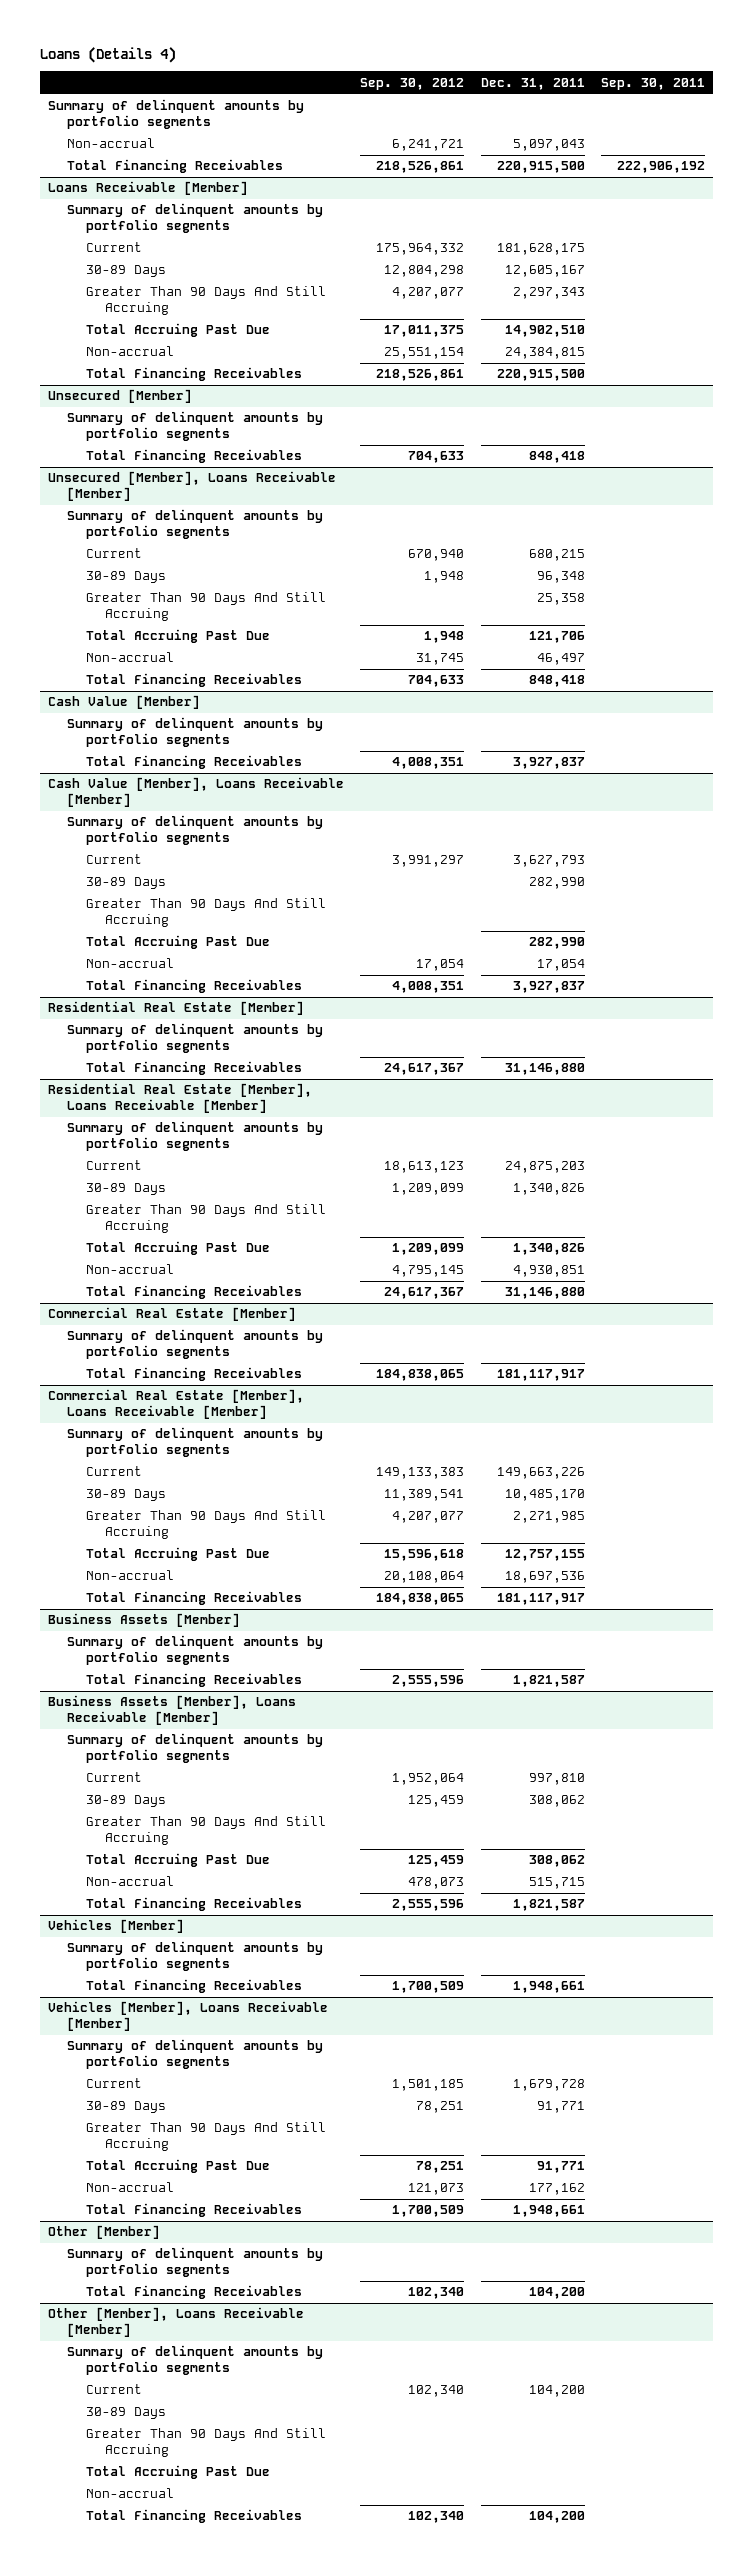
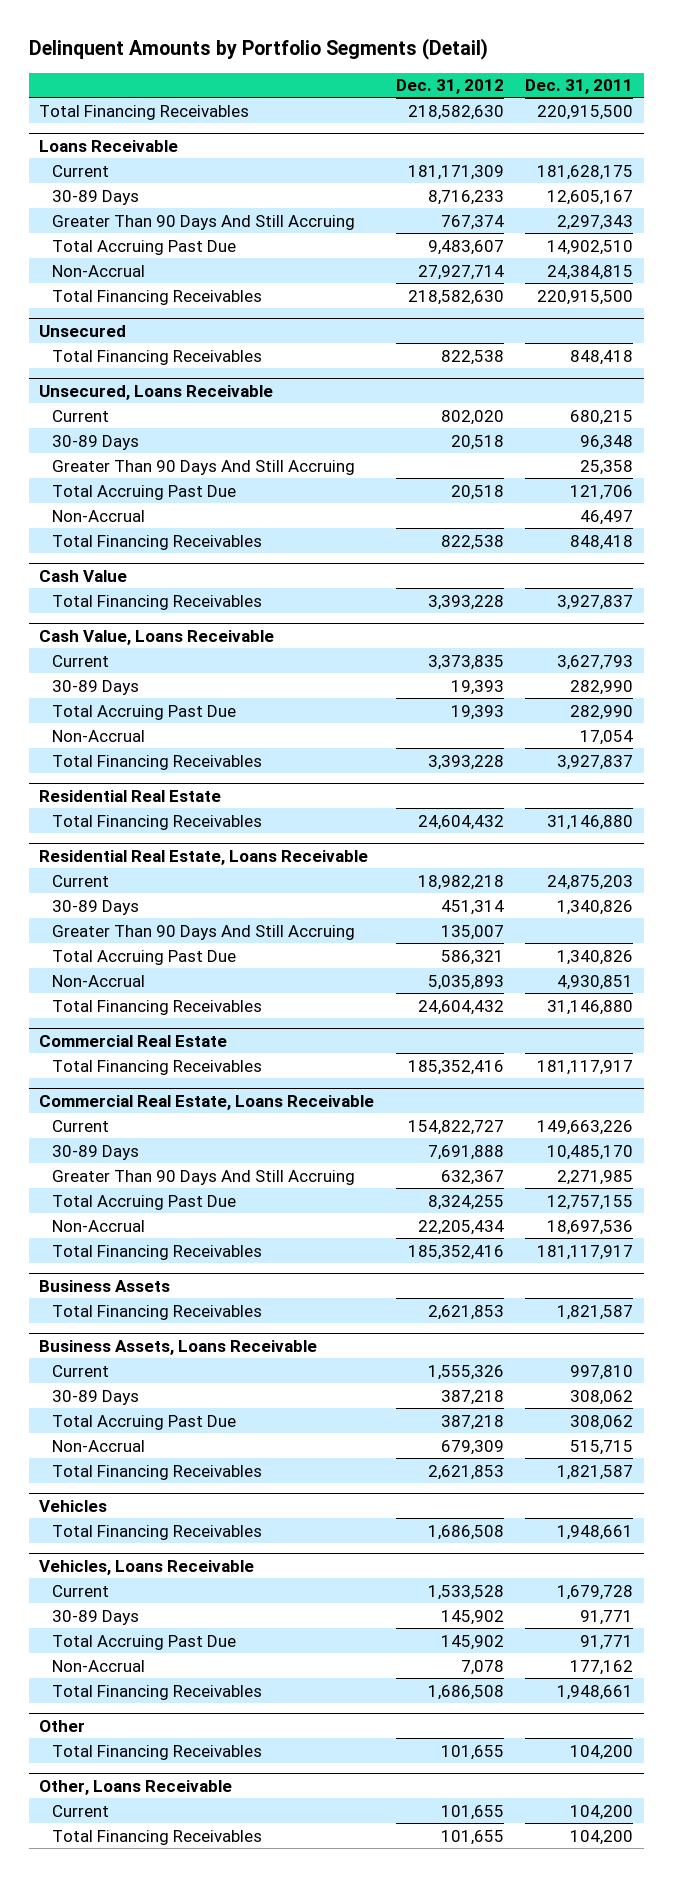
- Loans (Details 4)
+ Delinquent Amounts by Portfolio Segments (Detail)
- | Sep. 30, 2012 | Dec. 31, 2011 | Sep. 30, 2011
+ | Dec. 31, 2012 | Dec. 31, 2011
- Summary of delinquent amounts by portfolio segments
- Non-accrual | 6,241,721 | 5,097,043 |
- Loans Receivable [Member]
- Summary of delinquent amounts by portfolio segments
+ Loans Receivable
- Non-accrual | 25,551,154 | 24,384,815 |
+ Non-Accrual | 27,927,714 | 24,384,815
- Unsecured [Member]
- Summary of delinquent amounts by portfolio segments
+ Unsecured
- Unsecured [Member], Loans Receivable [Member]
- Summary of delinquent amounts by portfolio segments
+ Unsecured, Loans Receivable
- Non-accrual | 31,745 | 46,497 |
+ Non-Accrual | | 46,497
- Cash Value [Member]
- Summary of delinquent amounts by portfolio segments
+ Cash Value
- Cash Value [Member], Loans Receivable [Member]
- Summary of delinquent amounts by portfolio segments
+ Cash Value, Loans Receivable
- Greater Than 90 Days And Still Accruing
- Non-accrual | 17,054 | 17,054 |
+ Non-Accrual | | 17,054
- Residential Real Estate [Member]
- Summary of delinquent amounts by portfolio segments
+ Residential Real Estate
- Residential Real Estate [Member], Loans Receivable [Member]
- Summary of delinquent amounts by portfolio segments
+ Residential Real Estate, Loans Receivable
- Non-accrual | 4,795,145 | 4,930,851 |
+ Non-Accrual | 5,035,893 | 4,930,851
- Commercial Real Estate [Member]
- Summary of delinquent amounts by portfolio segments
+ Commercial Real Estate
- Commercial Real Estate [Member], Loans Receivable [Member]
- Summary of delinquent amounts by portfolio segments
+ Commercial Real Estate, Loans Receivable
- Non-accrual | 20,108,064 | 18,697,536 |
+ Non-Accrual | 22,205,434 | 18,697,536
- Business Assets [Member]
- Summary of delinquent amounts by portfolio segments
+ Business Assets
- Business Assets [Member], Loans Receivable [Member]
- Summary of delinquent amounts by portfolio segments
+ Business Assets, Loans Receivable
- Greater Than 90 Days And Still Accruing
- Non-accrual | 478,073 | 515,715 |
+ Non-Accrual | 679,309 | 515,715
- Vehicles [Member]
- Summary of delinquent amounts by portfolio segments
+ Vehicles
- Vehicles [Member], Loans Receivable [Member]
- Summary of delinquent amounts by portfolio segments
+ Vehicles, Loans Receivable
- Greater Than 90 Days And Still Accruing
- Non-accrual | 121,073 | 177,162 |
+ Non-Accrual | 7,078 | 177,162
- Other [Member]
- Summary of delinquent amounts by portfolio segments
+ Other
- Other [Member], Loans Receivable [Member]
- Summary of delinquent amounts by portfolio segments
+ Other, Loans Receivable
- 30-89 Days
- Greater Than 90 Days And Still Accruing
- Total Accruing Past Due
- Non-accrual

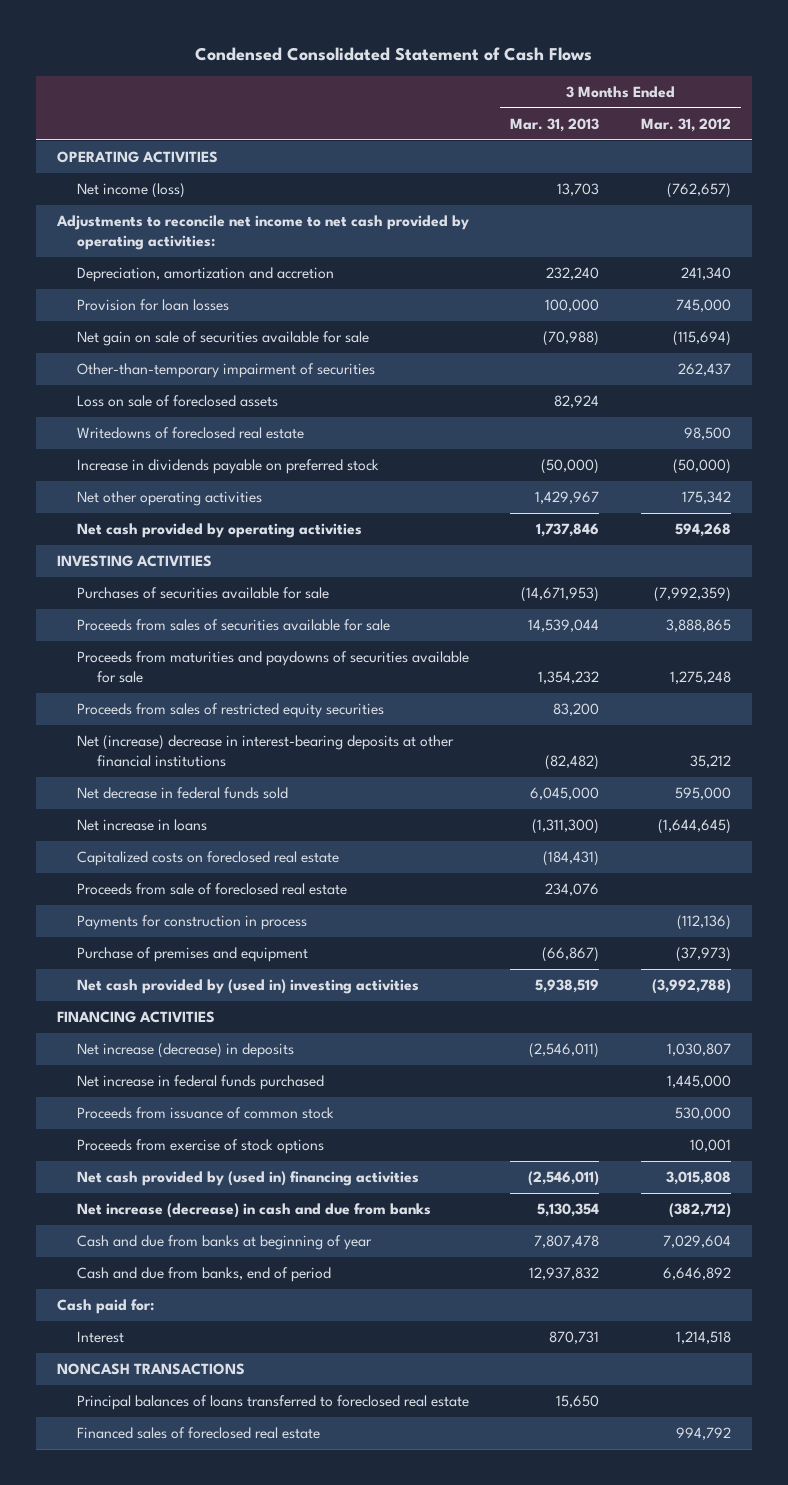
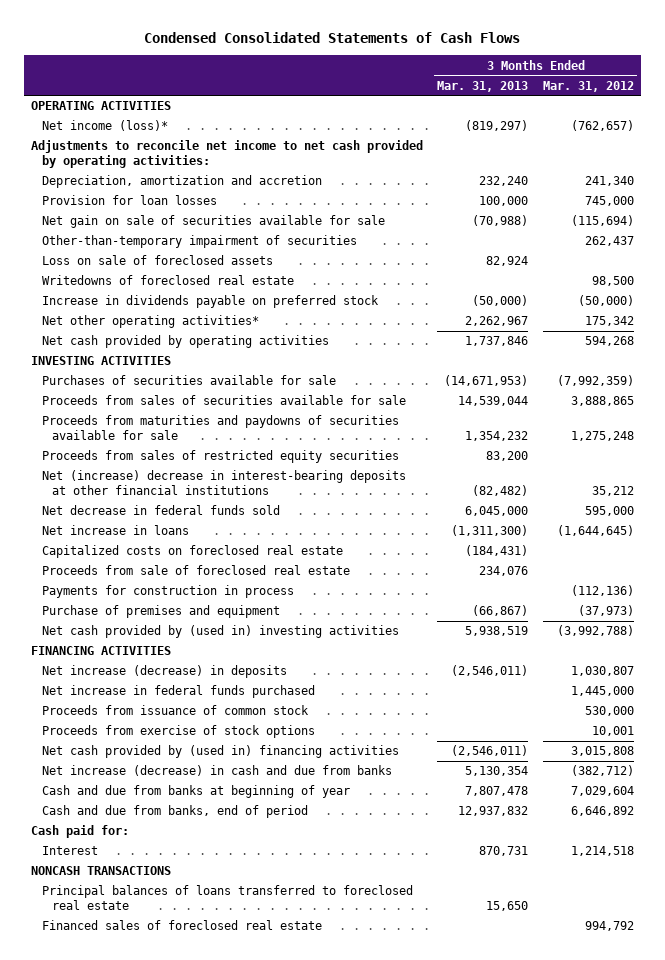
- Condensed Consolidated Statement of Cash Flows
+ Condensed Consolidated Statements of Cash Flows
- Net income (loss) | 13,703 | (762,657)
+ Net income (loss)* | (819,297) | (762,657)
- Net other operating activities | 1,429,967 | 175,342
+ Net other operating activities* | 2,262,967 | 175,342

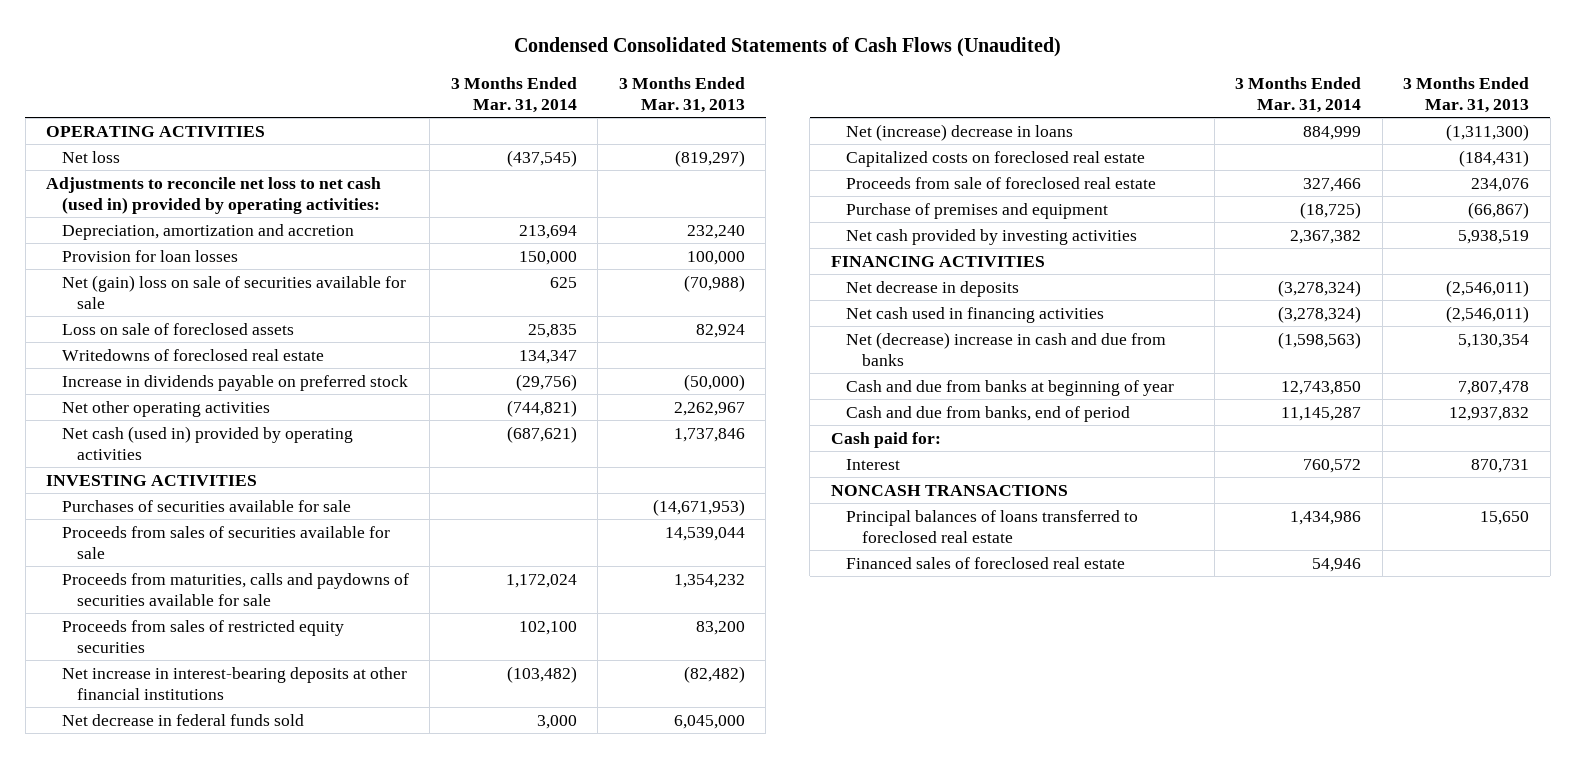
- Condensed Consolidated Statements of Cash Flows
+ Condensed Consolidated Statements of Cash Flows (Unaudited)
- | 3 Months Ended Mar. 31, 2013 | 3 Months Ended Mar. 31, 2012
+ | 3 Months Ended Mar. 31, 2014 | 3 Months Ended Mar. 31, 2013
- Net income (loss)* | (819,297) | (762,657)
- Adjustments to reconcile net income to net cash provided by operating activities:
+ Net loss | (437,545) | (819,297)
+ Adjustments to reconcile net loss to net cash (used in) provided by operating activities:
- Net gain on sale of securities available for sale | (70,988) | (115,694)
- Other-than-temporary impairment of securities | | 262,437
+ Net (gain) loss on sale of securities available for sale | 625 | (70,988)
- Net other operating activities* | 2,262,967 | 175,342
- Net cash provided by operating activities | 1,737,846 | 594,268
+ Net other operating activities | (744,821) | 2,262,967
+ Net cash (used in) provided by operating activities | (687,621) | 1,737,846
- Proceeds from maturities and paydowns of securities available for sale | 1,354,232 | 1,275,248
+ Proceeds from maturities, calls and paydowns of securities available for sale | 1,172,024 | 1,354,232
- Net (increase) decrease in interest-bearing deposits at other financial institutions | (82,482) | 35,212
+ Net increase in interest-bearing deposits at other financial institutions | (103,482) | (82,482)
- Net increase in loans | (1,311,300) | (1,644,645)
+ Net (increase) decrease in loans | 884,999 | (1,311,300)
- Payments for construction in process | | (112,136)
- Net cash provided by (used in) investing activities | 5,938,519 | (3,992,788)
+ Net cash provided by investing activities | 2,367,382 | 5,938,519
- Net increase (decrease) in deposits | (2,546,011) | 1,030,807
- Net increase in federal funds purchased | | 1,445,000
- Proceeds from issuance of common stock | | 530,000
- Proceeds from exercise of stock options | | 10,001
- Net cash provided by (used in) financing activities | (2,546,011) | 3,015,808
- Net increase (decrease) in cash and due from banks | 5,130,354 | (382,712)
+ Net decrease in deposits | (3,278,324) | (2,546,011)
+ Net cash used in financing activities | (3,278,324) | (2,546,011)
+ Net (decrease) increase in cash and due from banks | (1,598,563) | 5,130,354

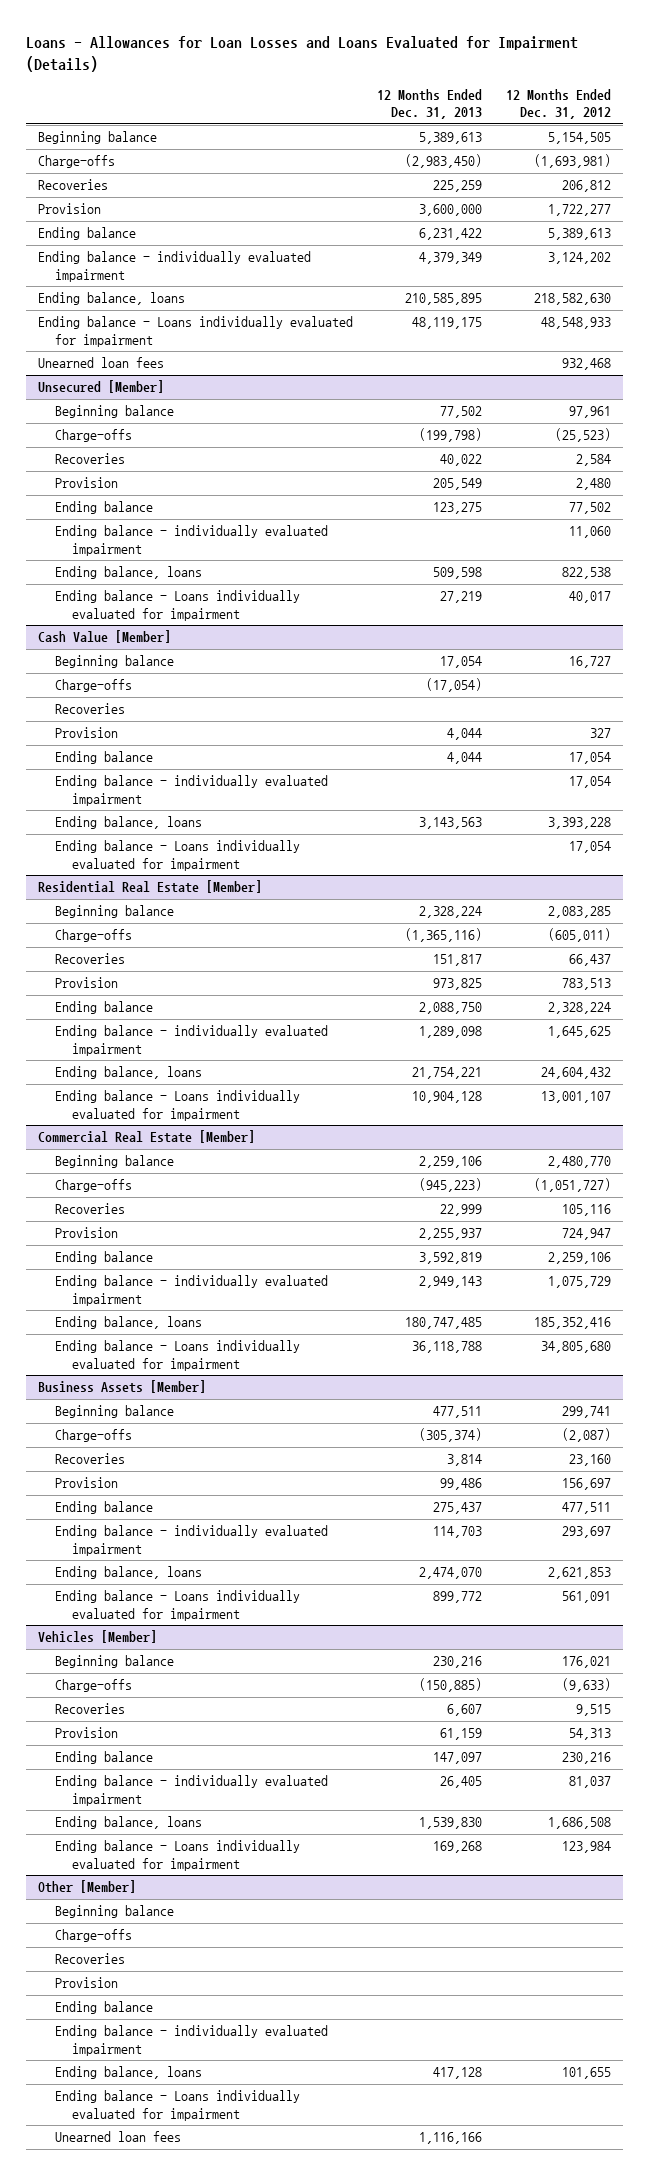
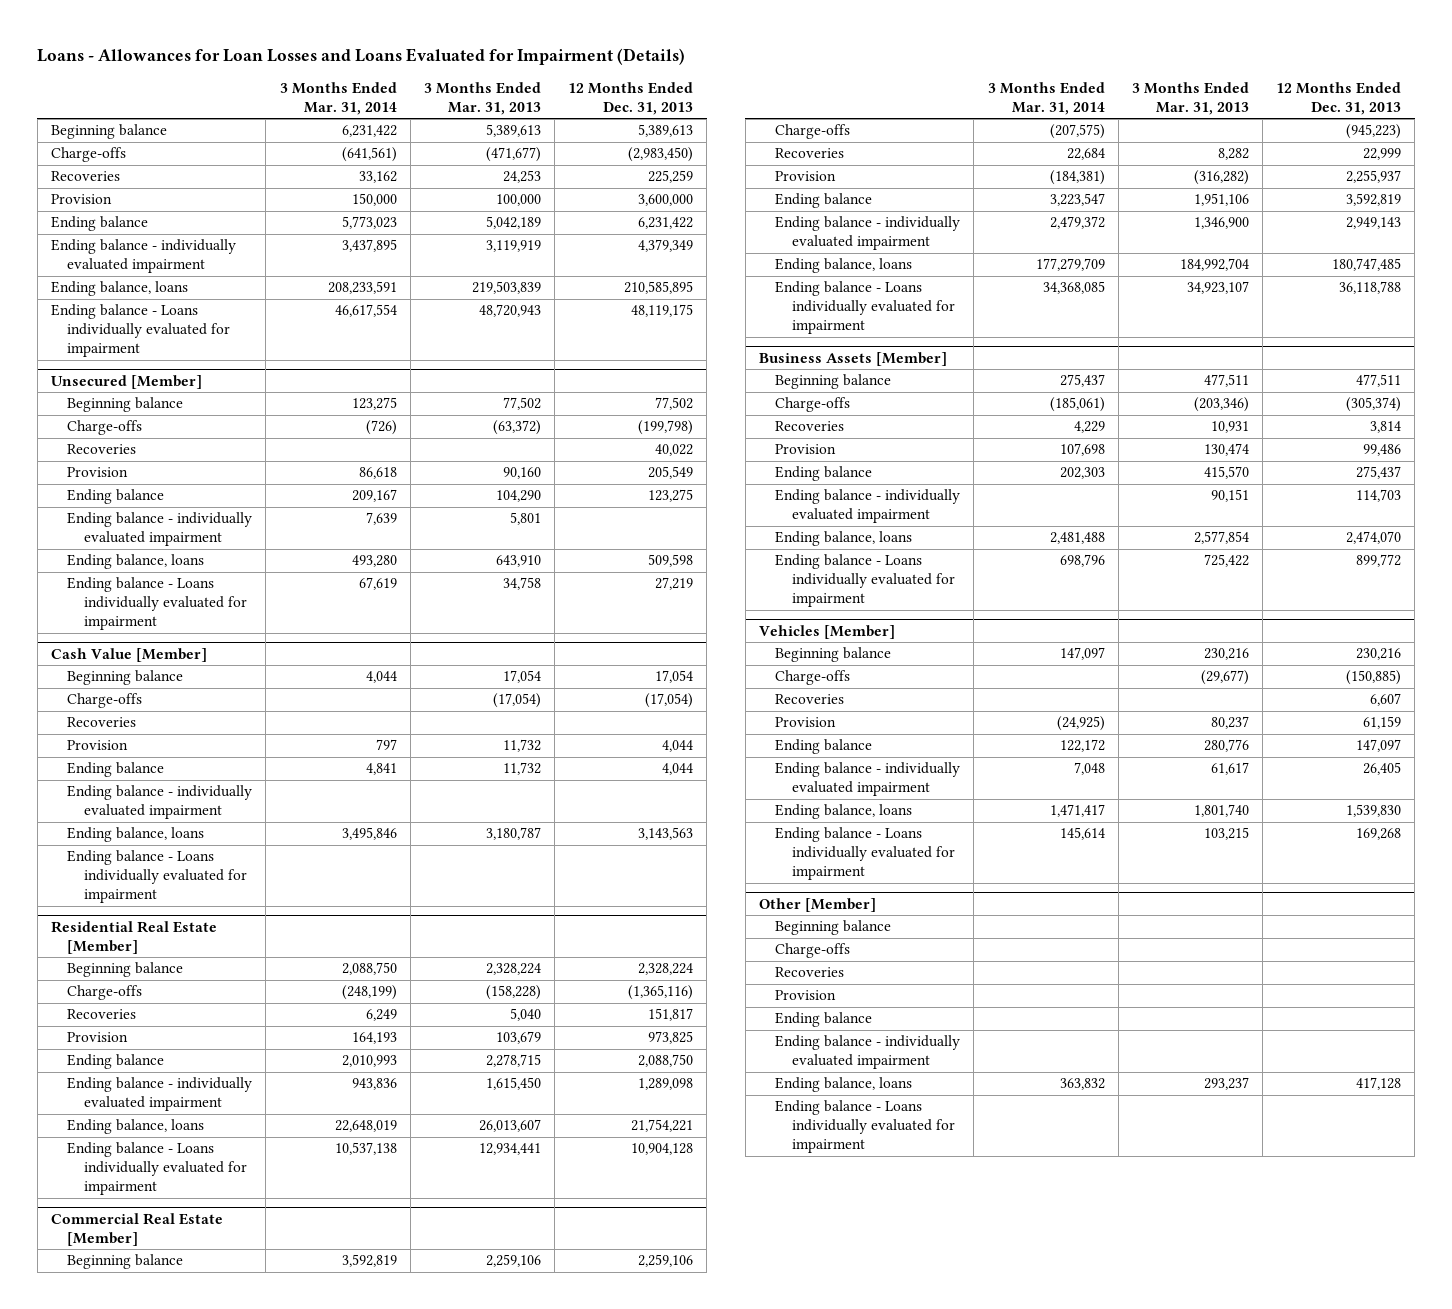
- | 12 Months Ended Dec. 31, 2013 | 12 Months Ended Dec. 31, 2012
+ | 3 Months Ended Mar. 31, 2014 | 3 Months Ended Mar. 31, 2013 | 12 Months Ended Dec. 31, 2013
- Unearned loan fees | | 932,468
@ Other [Member]
- Unearned loan fees | 1,116,166 |

